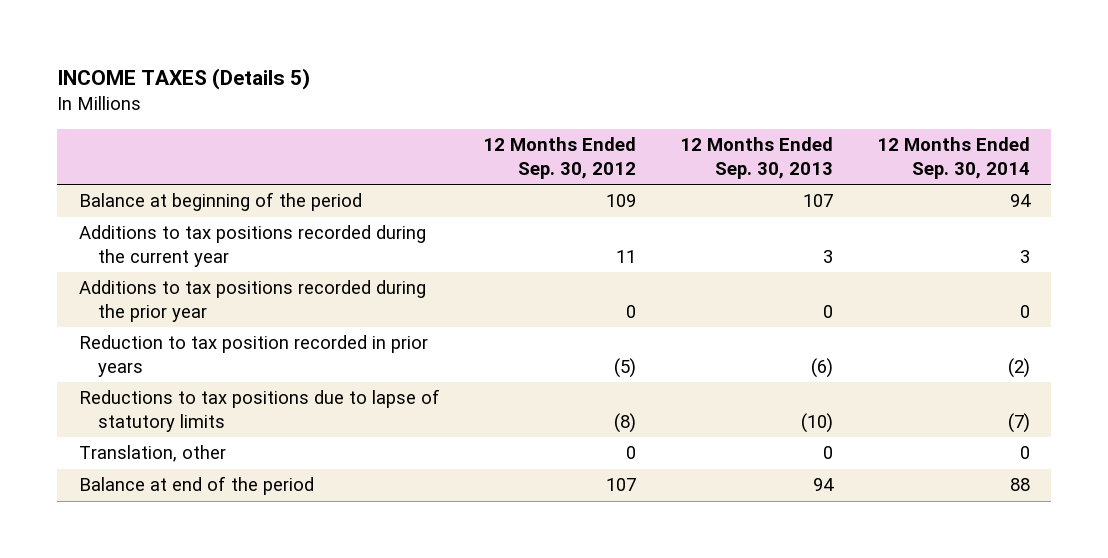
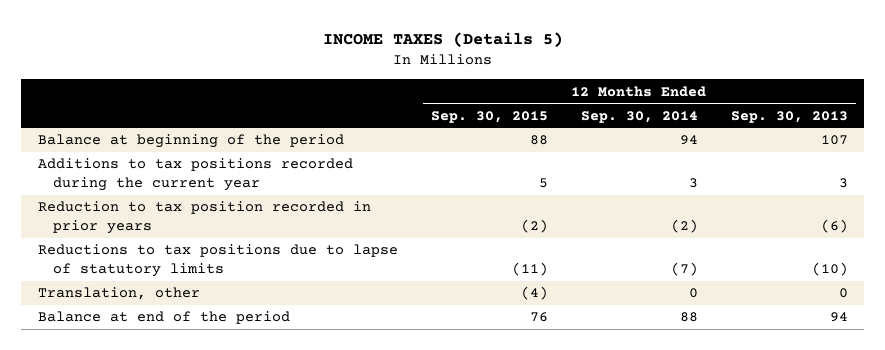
- | 12 Months Ended Sep. 30, 2012 | 12 Months Ended Sep. 30, 2013 | 12 Months Ended Sep. 30, 2014
+ | 12 Months Ended Sep. 30, 2015 | 12 Months Ended Sep. 30, 2014 | 12 Months Ended Sep. 30, 2013
- Additions to tax positions recorded during the prior year | 0 | 0 | 0

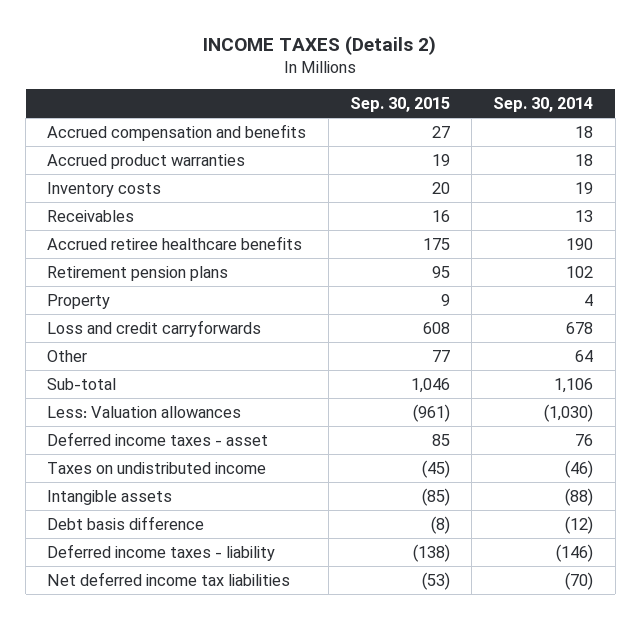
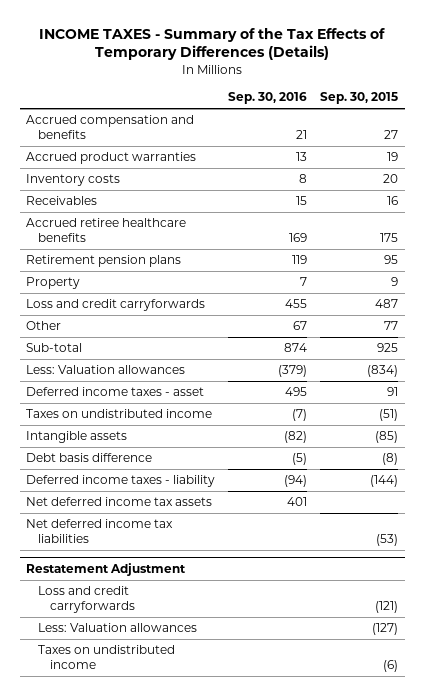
- INCOME TAXES (Details 2)
+ INCOME TAXES - Summary of the Tax Effects of Temporary Differences (Details)
- | Sep. 30, 2015 | Sep. 30, 2014
+ | Sep. 30, 2016 | Sep. 30, 2015
- Loss and credit carryforwards | 608 | 678
+ Loss and credit carryforwards | 455 | 487
- Sub-total | 1,046 | 1,106
- Less: Valuation allowances | (961) | (1,030)
- Deferred income taxes - asset | 85 | 76
- Taxes on undistributed income | (45) | (46)
+ Sub-total | 874 | 925
+ Less: Valuation allowances | (379) | (834)
+ Deferred income taxes - asset | 495 | 91
+ Taxes on undistributed income | (7) | (51)
- Deferred income taxes - liability | (138) | (146)
+ Deferred income taxes - liability | (94) | (144)
+ Net deferred income tax assets | 401 |
+ Restatement Adjustment
+ Loss and credit carryforwards | | (121)
+ Less: Valuation allowances | | (127)
+ Taxes on undistributed income | | (6)

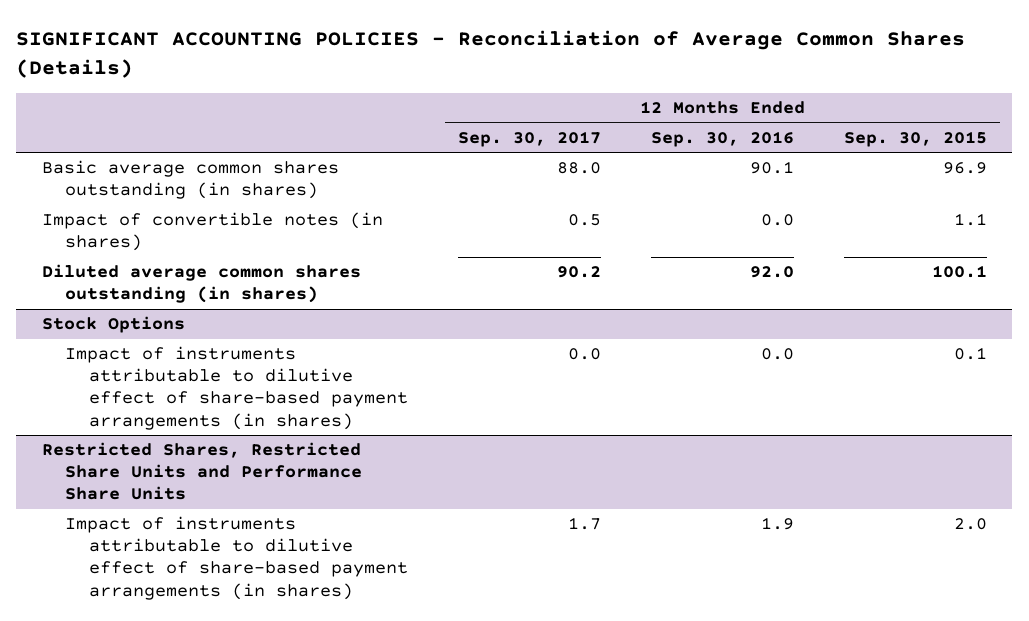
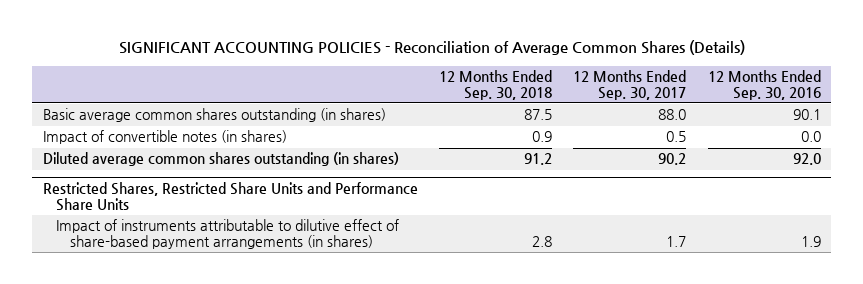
- | 12 Months Ended Sep. 30, 2017 | 12 Months Ended Sep. 30, 2016 | 12 Months Ended Sep. 30, 2015
+ | 12 Months Ended Sep. 30, 2018 | 12 Months Ended Sep. 30, 2017 | 12 Months Ended Sep. 30, 2016
- Stock Options
- Impact of instruments attributable to dilutive effect of share-based payment arrangements (in shares) | 0.0 | 0.0 | 0.1

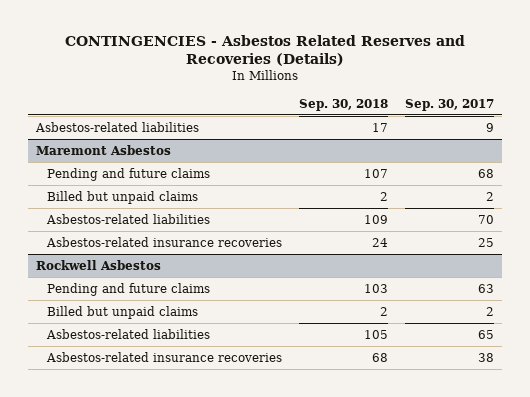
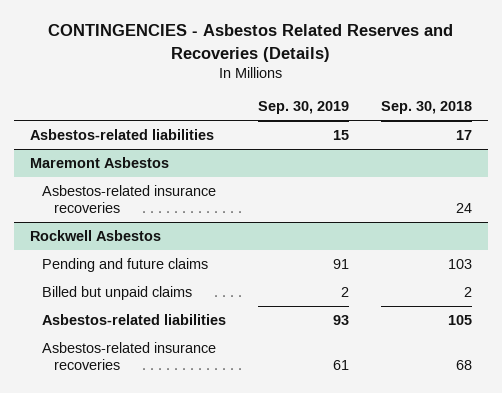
- | Sep. 30, 2018 | Sep. 30, 2017
+ | Sep. 30, 2019 | Sep. 30, 2018
@ Maremont Asbestos
- Pending and future claims | 107 | 68
- Billed but unpaid claims | 2 | 2
- Asbestos-related liabilities | 109 | 70

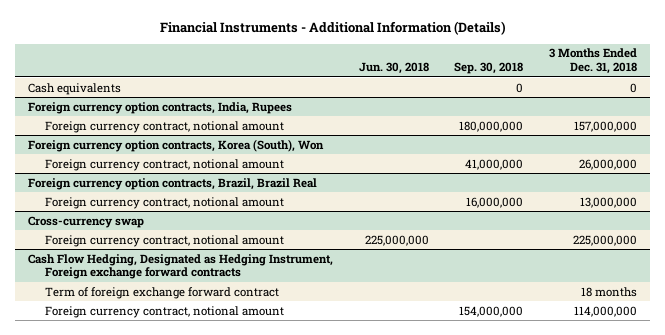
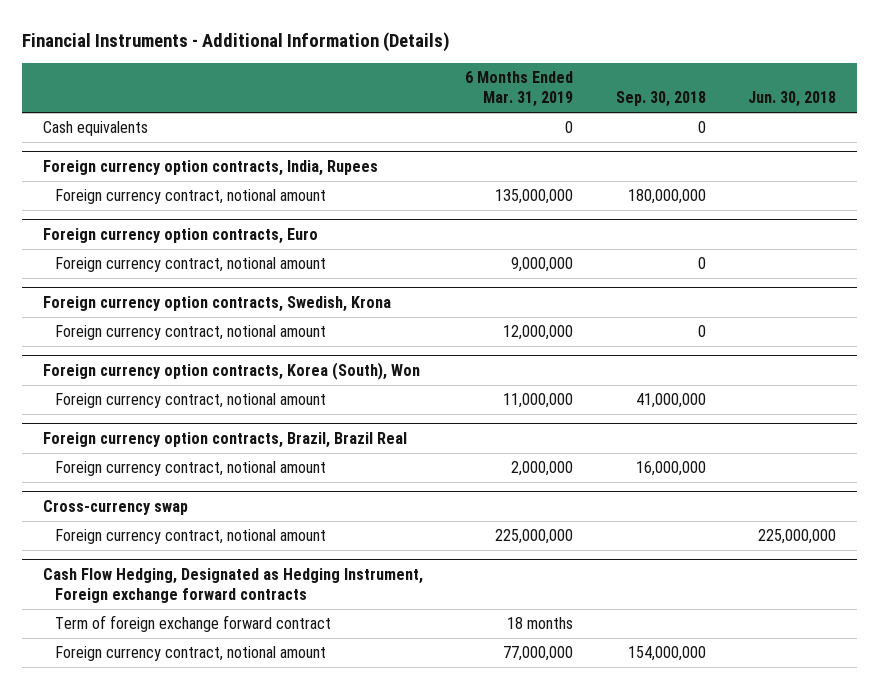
- | Jun. 30, 2018 | Sep. 30, 2018 | 3 Months Ended Dec. 31, 2018
+ | 6 Months Ended Mar. 31, 2019 | Sep. 30, 2018 | Jun. 30, 2018
+ Foreign currency option contracts, Euro
+ Foreign currency contract, notional amount | 9,000,000 | 0 |
+ Foreign currency option contracts, Swedish, Krona
+ Foreign currency contract, notional amount | 12,000,000 | 0 |

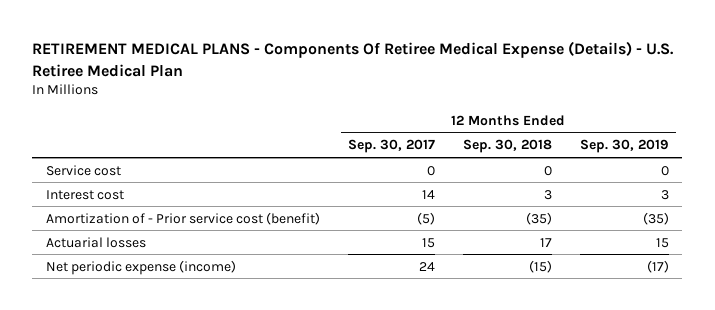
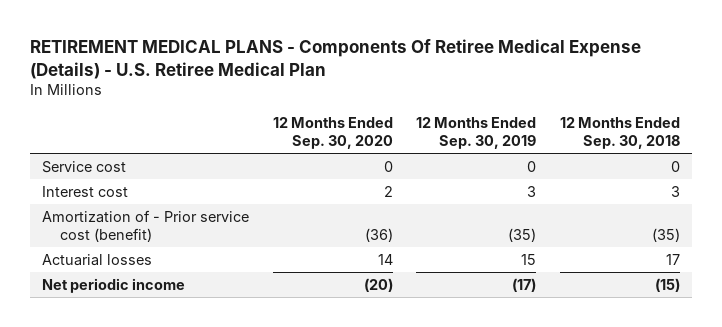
- | 12 Months Ended Sep. 30, 2017 | 12 Months Ended Sep. 30, 2018 | 12 Months Ended Sep. 30, 2019
+ | 12 Months Ended Sep. 30, 2020 | 12 Months Ended Sep. 30, 2019 | 12 Months Ended Sep. 30, 2018
- Net periodic expense (income) | 24 | (15) | (17)
+ Net periodic income | (20) | (17) | (15)

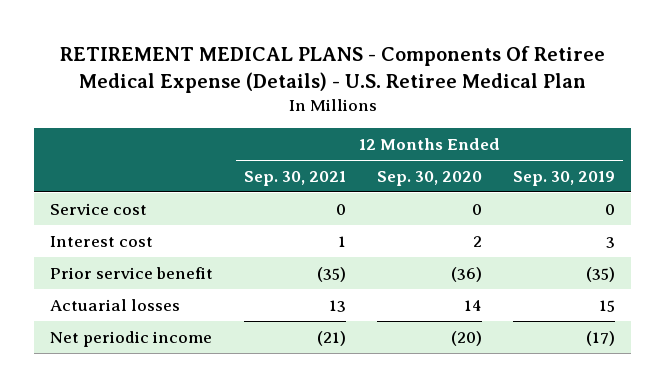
- | 12 Months Ended Sep. 30, 2020 | 12 Months Ended Sep. 30, 2019 | 12 Months Ended Sep. 30, 2018
+ | 12 Months Ended Sep. 30, 2021 | 12 Months Ended Sep. 30, 2020 | 12 Months Ended Sep. 30, 2019
- Amortization of - Prior service cost (benefit) | (36) | (35) | (35)
+ Prior service benefit | (35) | (36) | (35)

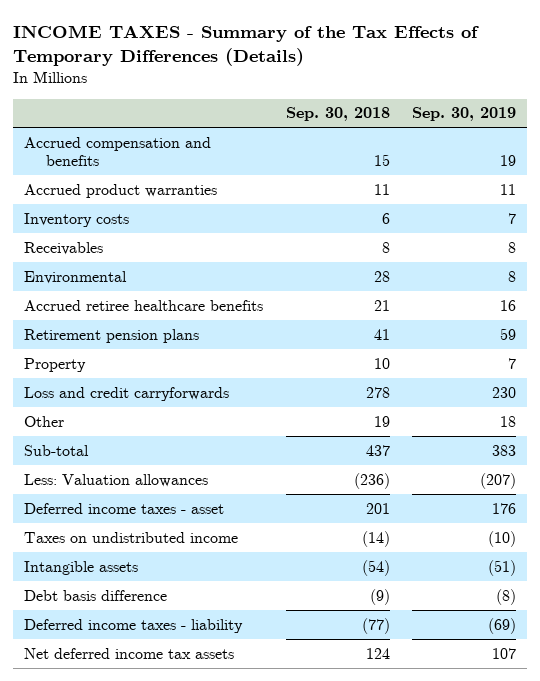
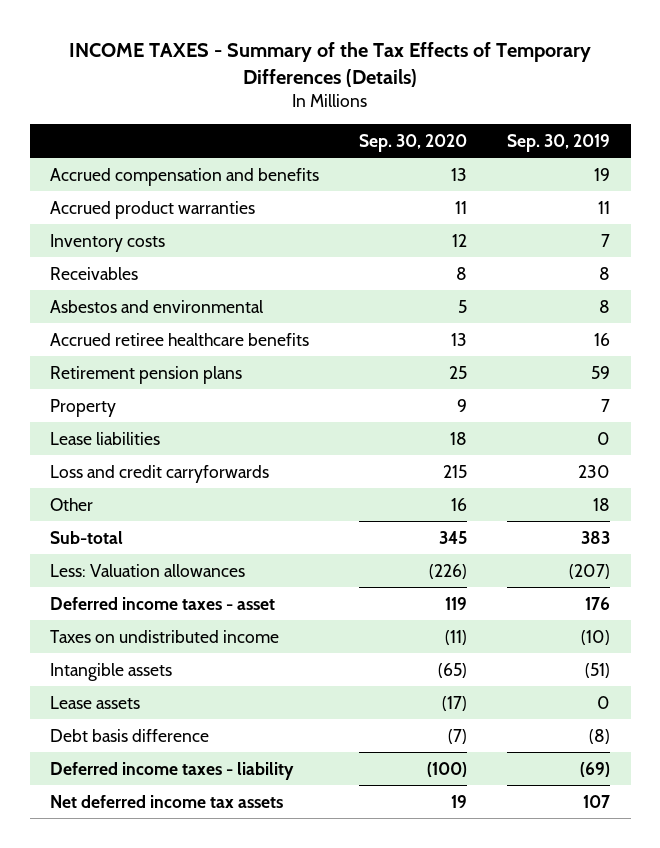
- | Sep. 30, 2018 | Sep. 30, 2019
+ | Sep. 30, 2020 | Sep. 30, 2019
- Environmental | 28 | 8
+ Asbestos and environmental | 5 | 8
+ Lease liabilities | 18 | 0
+ Lease assets | (17) | 0

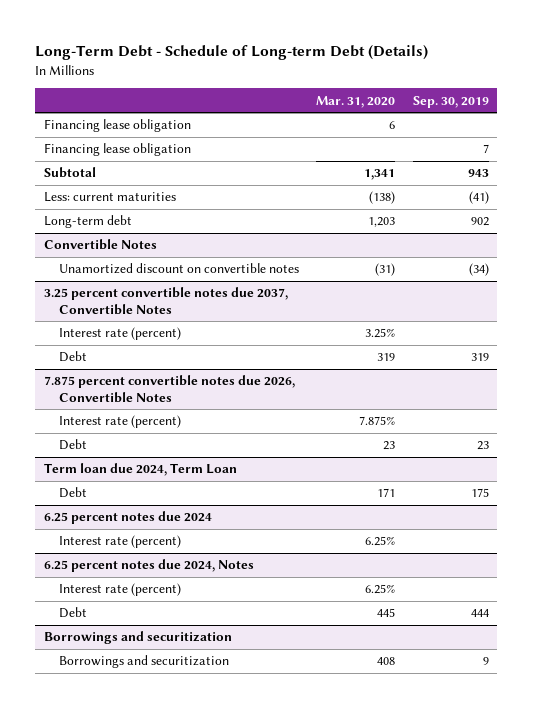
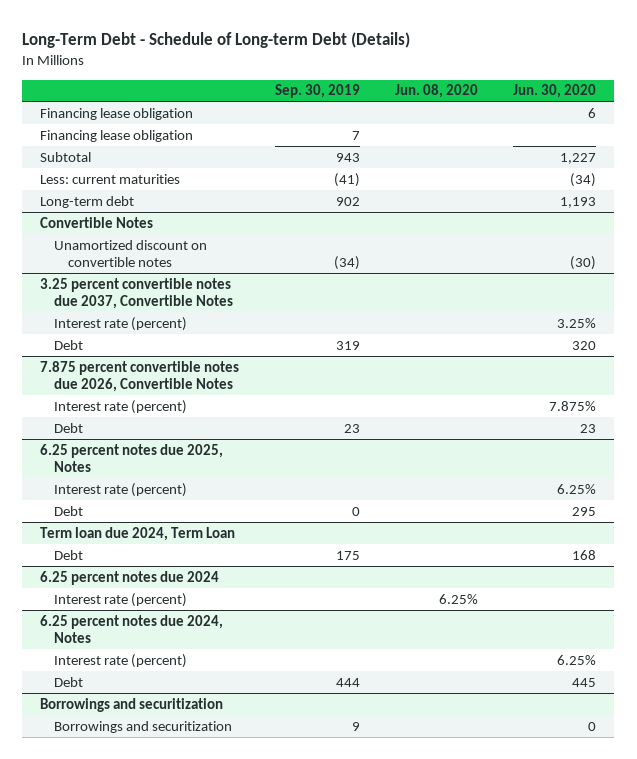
- | Mar. 31, 2020 | Sep. 30, 2019
+ | Sep. 30, 2019 | Jun. 08, 2020 | Jun. 30, 2020
+ 6.25 percent notes due 2025, Notes
+ Interest rate (percent) | | | 6.25%
+ Debt | 0 | | 295

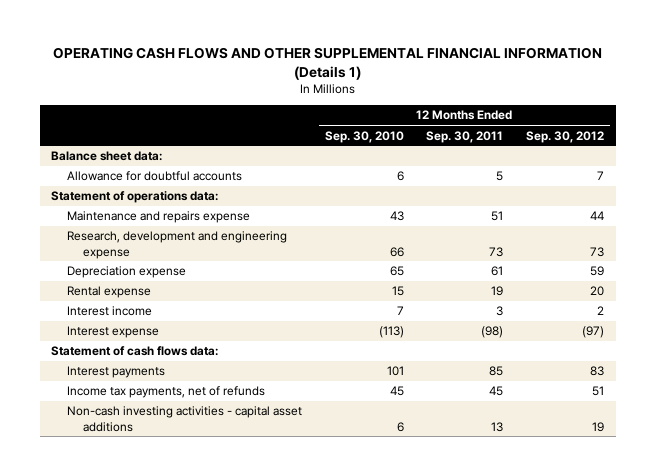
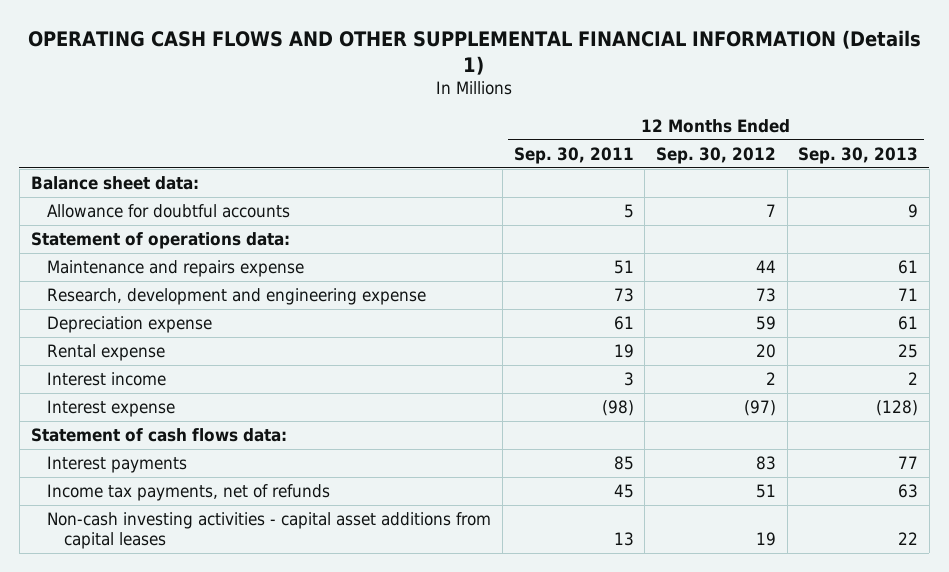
- | 12 Months Ended Sep. 30, 2010 | 12 Months Ended Sep. 30, 2011 | 12 Months Ended Sep. 30, 2012
+ | 12 Months Ended Sep. 30, 2011 | 12 Months Ended Sep. 30, 2012 | 12 Months Ended Sep. 30, 2013
- Non-cash investing activities - capital asset additions | 6 | 13 | 19
+ Non-cash investing activities - capital asset additions from capital leases | 13 | 19 | 22

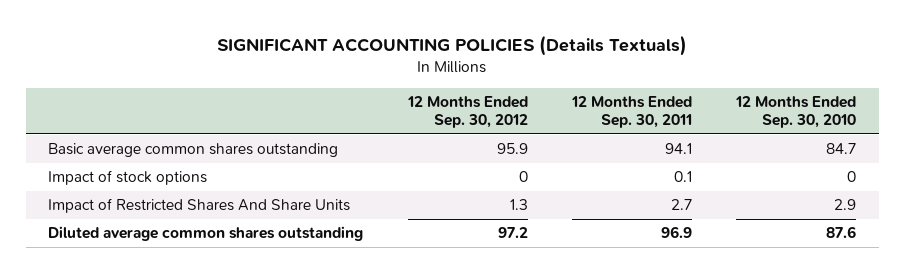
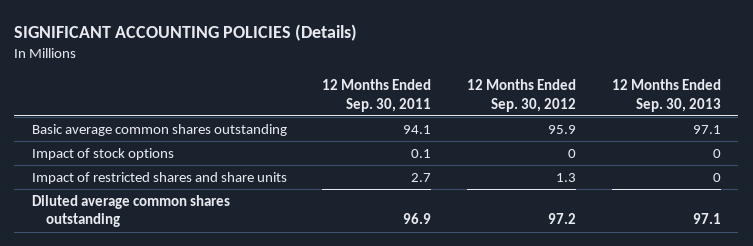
- SIGNIFICANT ACCOUNTING POLICIES (Details Textuals)
+ SIGNIFICANT ACCOUNTING POLICIES (Details)
- | 12 Months Ended Sep. 30, 2012 | 12 Months Ended Sep. 30, 2011 | 12 Months Ended Sep. 30, 2010
+ | 12 Months Ended Sep. 30, 2011 | 12 Months Ended Sep. 30, 2012 | 12 Months Ended Sep. 30, 2013
- Impact of Restricted Shares And Share Units | 1.3 | 2.7 | 2.9
+ Impact of restricted shares and share units | 2.7 | 1.3 | 0

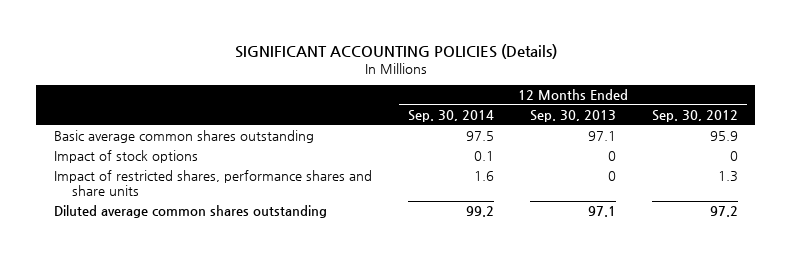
- | 12 Months Ended Sep. 30, 2011 | 12 Months Ended Sep. 30, 2012 | 12 Months Ended Sep. 30, 2013
+ | 12 Months Ended Sep. 30, 2014 | 12 Months Ended Sep. 30, 2013 | 12 Months Ended Sep. 30, 2012
- Impact of restricted shares and share units | 2.7 | 1.3 | 0
+ Impact of restricted shares, performance shares and share units | 1.6 | 0 | 1.3

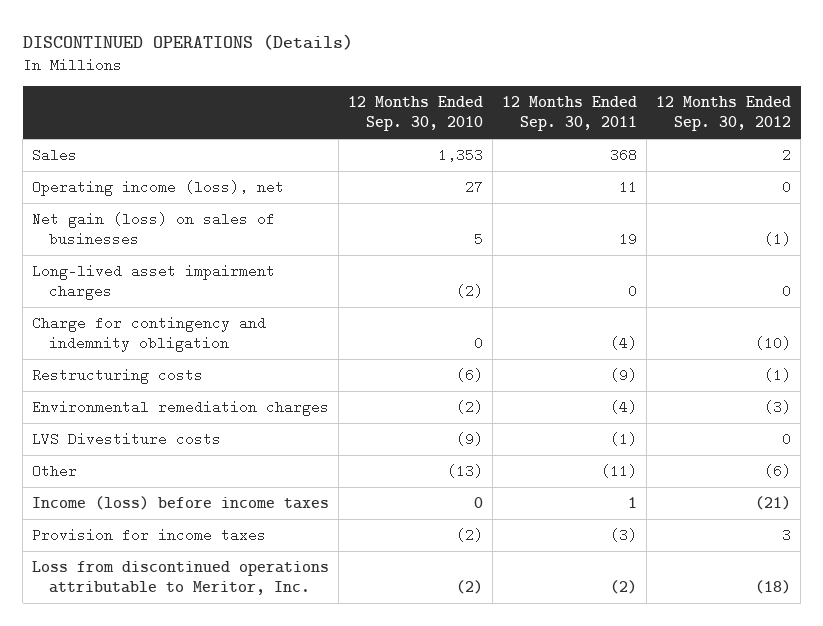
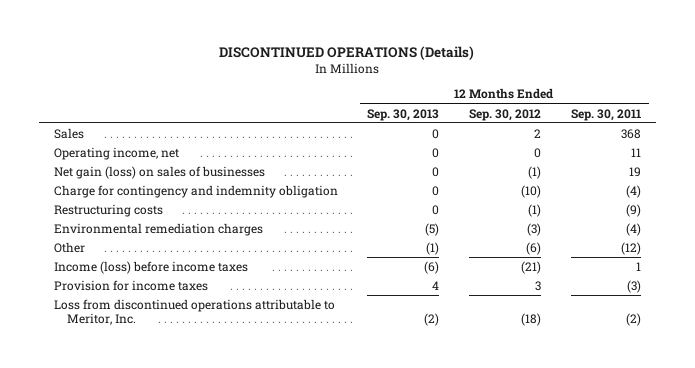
- | 12 Months Ended Sep. 30, 2010 | 12 Months Ended Sep. 30, 2011 | 12 Months Ended Sep. 30, 2012
+ | 12 Months Ended Sep. 30, 2013 | 12 Months Ended Sep. 30, 2012 | 12 Months Ended Sep. 30, 2011
- Operating income (loss), net | 27 | 11 | 0
+ Operating income, net | 0 | 0 | 11
- Long-lived asset impairment charges | (2) | 0 | 0
- LVS Divestiture costs | (9) | (1) | 0
- Other | (13) | (11) | (6)
+ Other | (1) | (6) | (12)

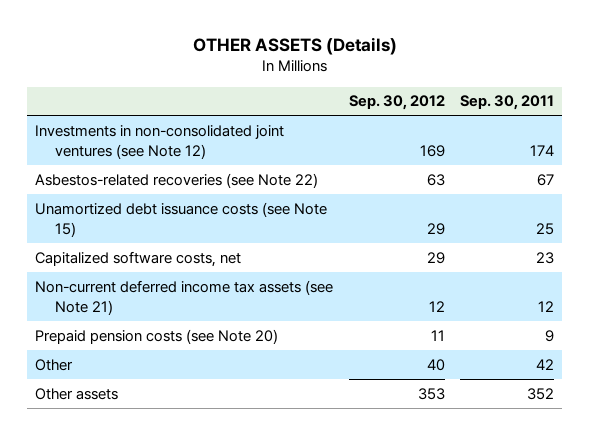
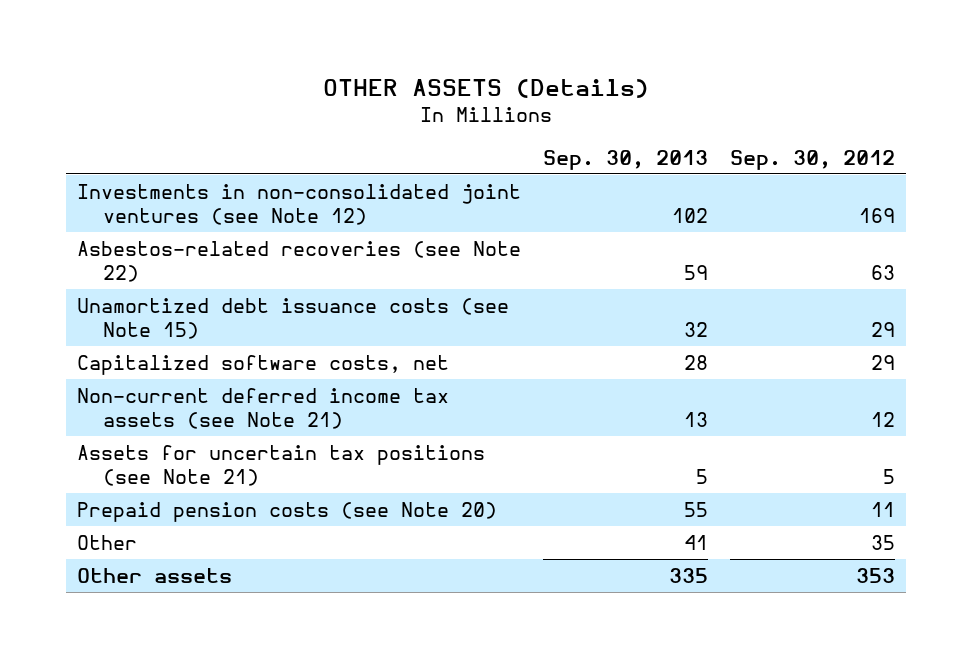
- | Sep. 30, 2012 | Sep. 30, 2011
+ | Sep. 30, 2013 | Sep. 30, 2012
+ Assets for uncertain tax positions (see Note 21) | 5 | 5
- Other | 40 | 42
+ Other | 41 | 35

